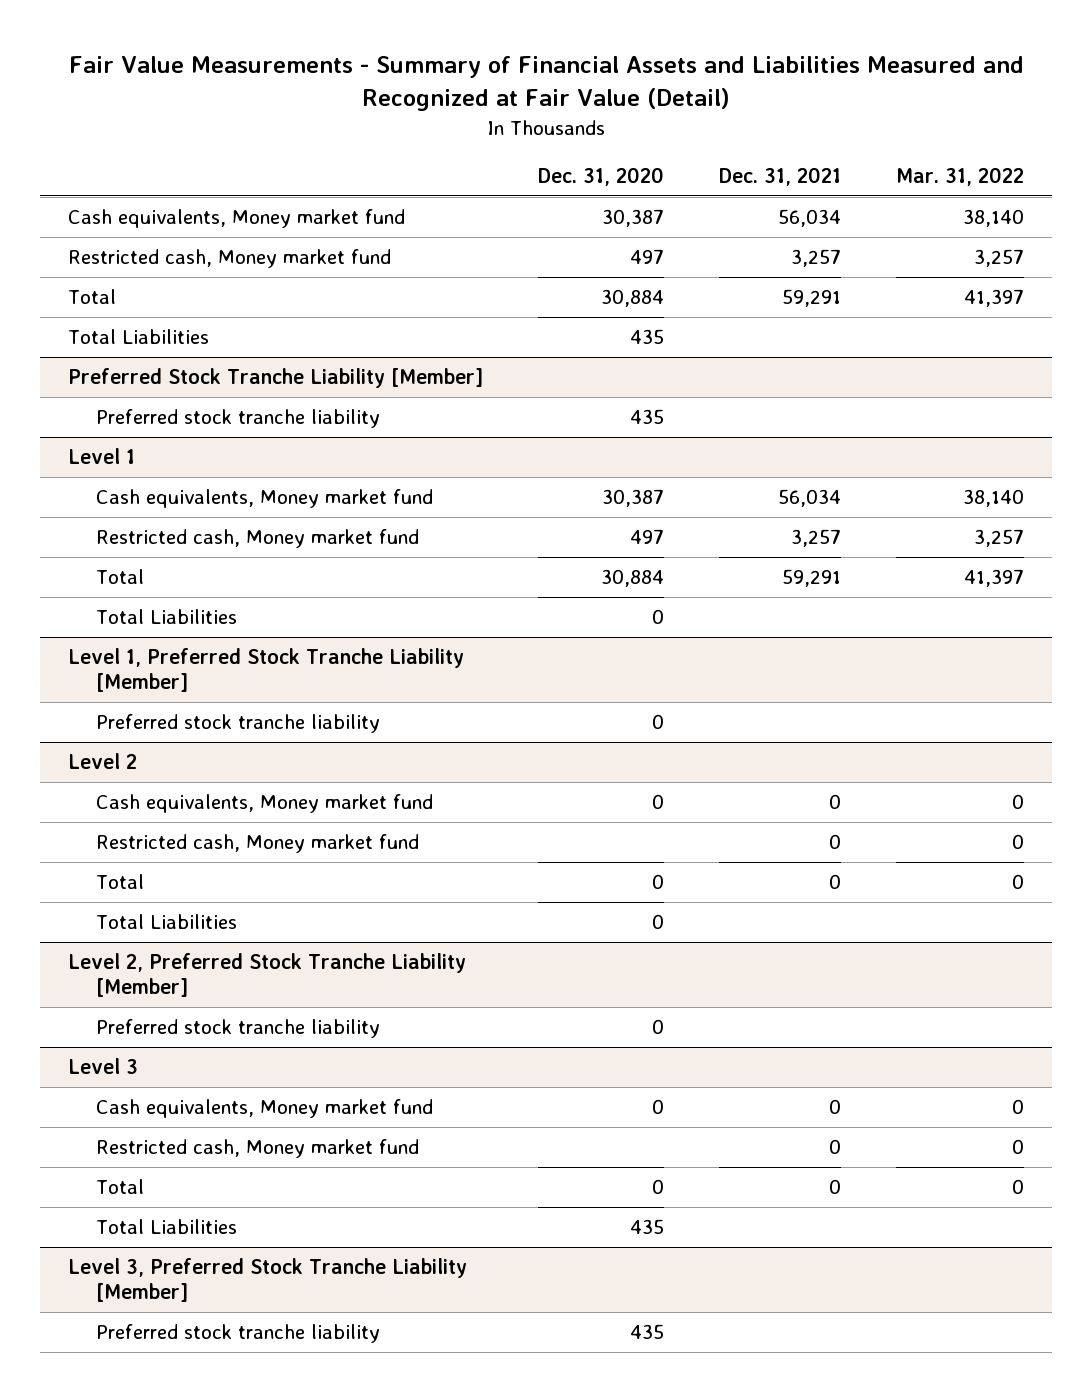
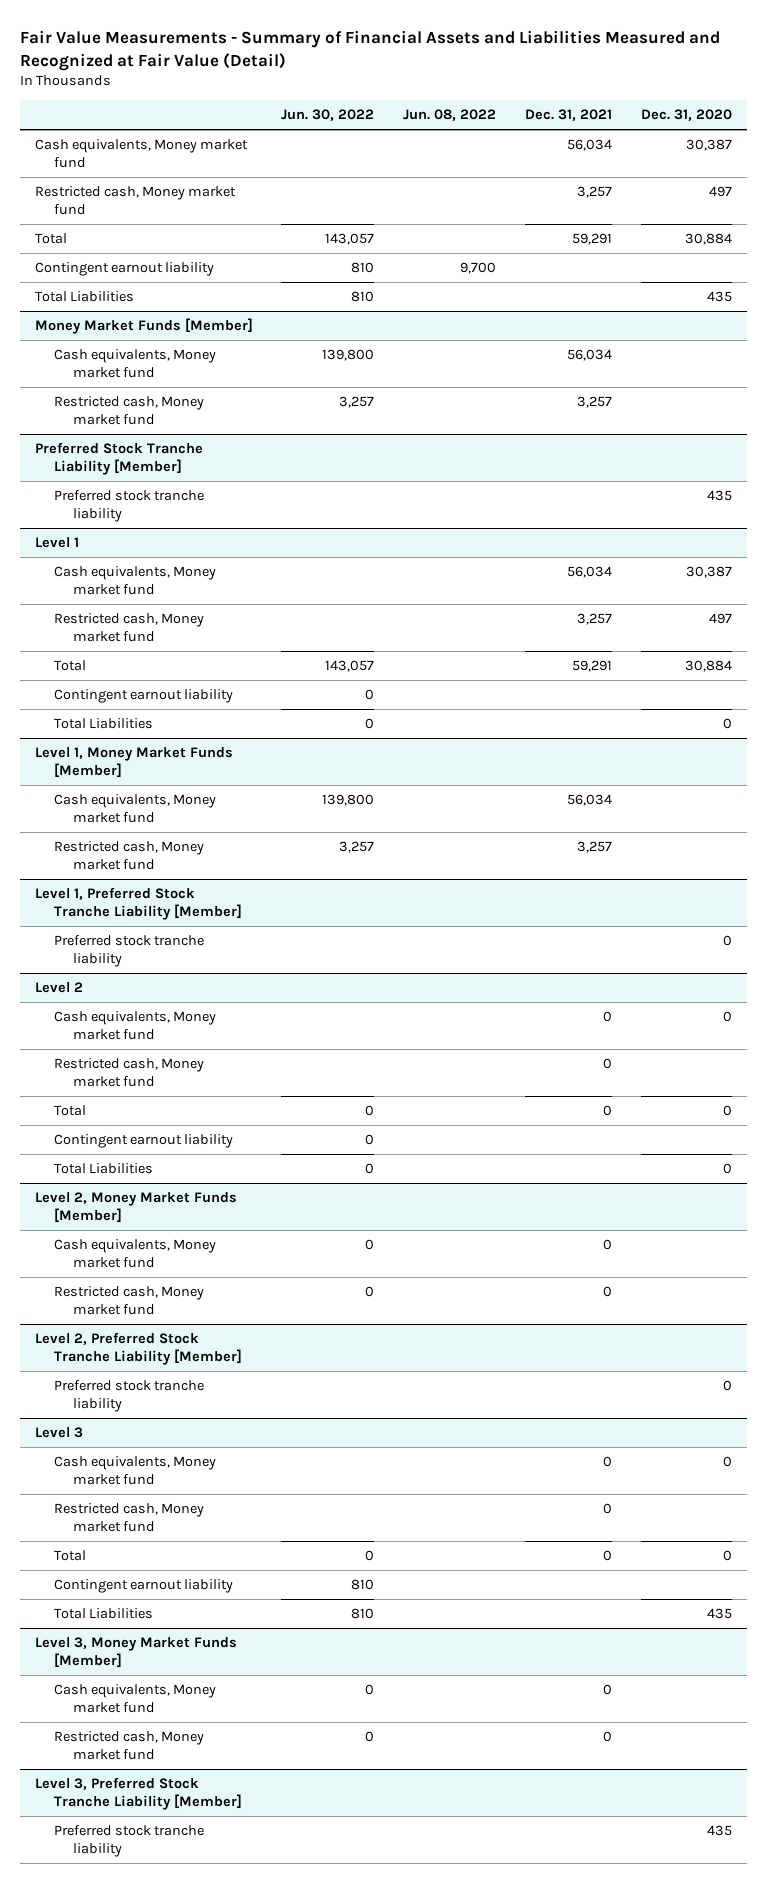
- | Dec. 31, 2020 | Dec. 31, 2021 | Mar. 31, 2022
+ | Jun. 30, 2022 | Jun. 08, 2022 | Dec. 31, 2021 | Dec. 31, 2020
+ Contingent earnout liability | 810 | 9,700 | |
+ Money Market Funds [Member]
+ Cash equivalents, Money market fund | 139,800 | | 56,034 |
+ Restricted cash, Money market fund | 3,257 | | 3,257 |
@ Level 1
+ Contingent earnout liability | 0 | | |
+ Level 1, Money Market Funds [Member]
+ Cash equivalents, Money market fund | 139,800 | | 56,034 |
+ Restricted cash, Money market fund | 3,257 | | 3,257 |
@ Level 2
+ Contingent earnout liability | 0 | | |
+ Level 2, Money Market Funds [Member]
+ Cash equivalents, Money market fund | 0 | | 0 |
+ Restricted cash, Money market fund | 0 | | 0 |
@ Level 3
+ Contingent earnout liability | 810 | | |
+ Level 3, Money Market Funds [Member]
+ Cash equivalents, Money market fund | 0 | | 0 |
+ Restricted cash, Money market fund | 0 | | 0 |

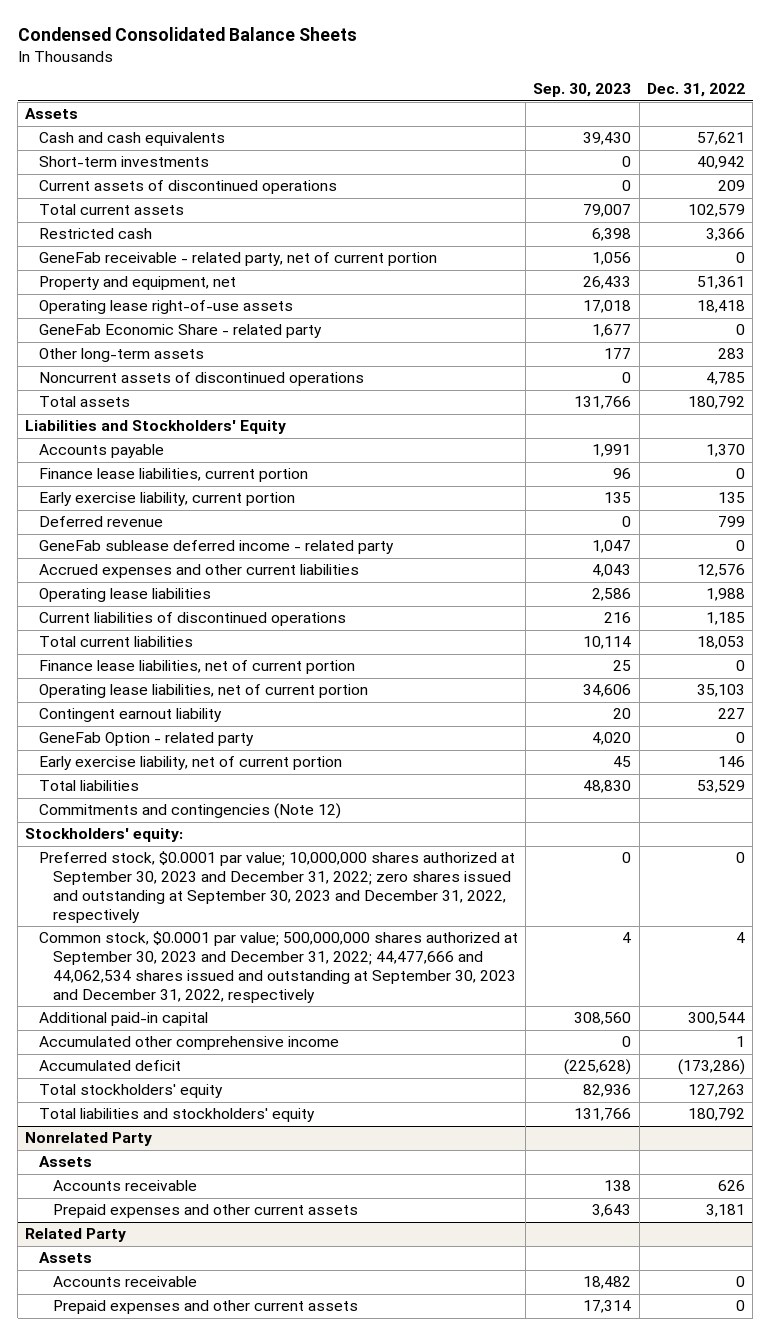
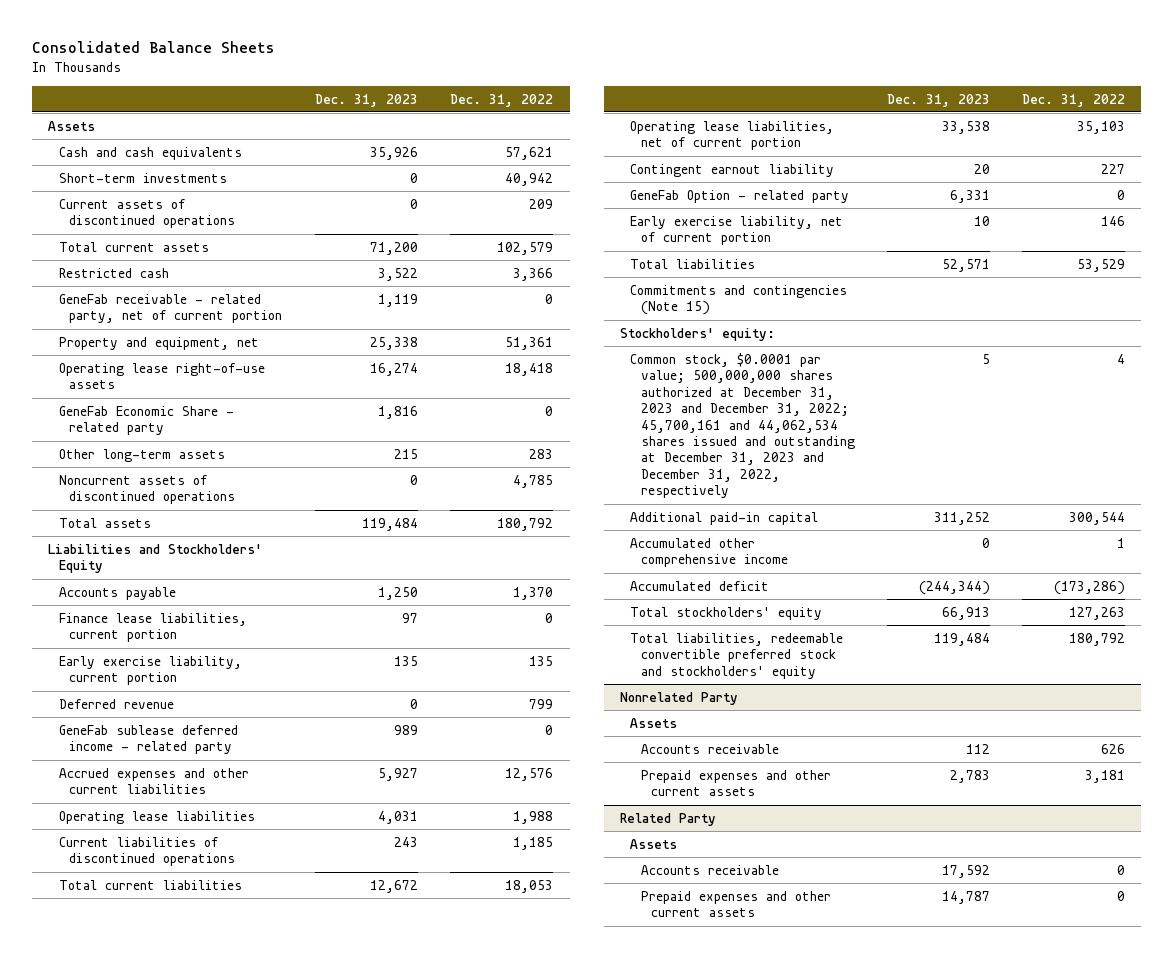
- Condensed Consolidated Balance Sheets
+ Consolidated Balance Sheets
- | Sep. 30, 2023 | Dec. 31, 2022
+ | Dec. 31, 2023 | Dec. 31, 2022
- Finance lease liabilities, net of current portion | 25 | 0
- Commitments and contingencies (Note 12)
+ Commitments and contingencies (Note 15)
- Preferred stock, $0.0001 par value; 10,000,000 shares authorized at September 30, 2023 and December 31, 2022; zero shares issued and outstanding at September 30, 2023 and December 31, 2022, respectively | 0 | 0
- Common stock, $0.0001 par value; 500,000,000 shares authorized at September 30, 2023 and December 31, 2022; 44,477,666 and 44,062,534 shares issued and outstanding at September 30, 2023 and December 31, 2022, respectively | 4 | 4
+ Common stock, $0.0001 par value; 500,000,000 shares authorized at December 31, 2023 and December 31, 2022; 45,700,161 and 44,062,534 shares issued and outstanding at December 31, 2023 and December 31, 2022, respectively | 5 | 4
- Total liabilities and stockholders' equity | 131,766 | 180,792
+ Total liabilities, redeemable convertible preferred stock and stockholders' equity | 119,484 | 180,792

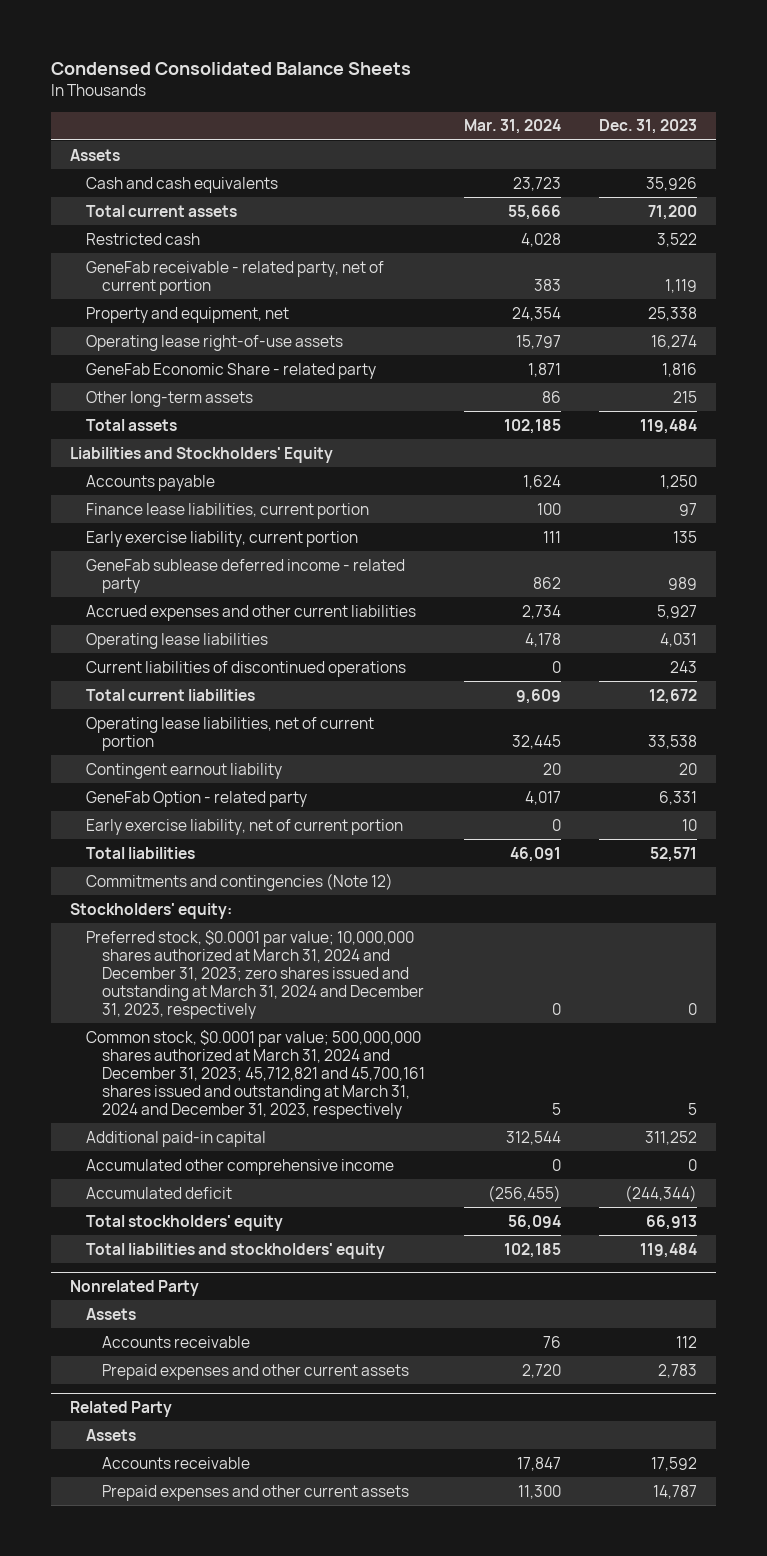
- Consolidated Balance Sheets
+ Condensed Consolidated Balance Sheets
- | Dec. 31, 2023 | Dec. 31, 2022
+ | Mar. 31, 2024 | Dec. 31, 2023
- Short-term investments | 0 | 40,942
- Current assets of discontinued operations | 0 | 209
- Noncurrent assets of discontinued operations | 0 | 4,785
- Deferred revenue | 0 | 799
- Commitments and contingencies (Note 15)
+ Commitments and contingencies (Note 12)
- Common stock, $0.0001 par value; 500,000,000 shares authorized at December 31, 2023 and December 31, 2022; 45,700,161 and 44,062,534 shares issued and outstanding at December 31, 2023 and December 31, 2022, respectively | 5 | 4
+ Preferred stock, $0.0001 par value; 10,000,000 shares authorized at March 31, 2024 and December 31, 2023; zero shares issued and outstanding at March 31, 2024 and December 31, 2023, respectively | 0 | 0
+ Common stock, $0.0001 par value; 500,000,000 shares authorized at March 31, 2024 and December 31, 2023; 45,712,821 and 45,700,161 shares issued and outstanding at March 31, 2024 and December 31, 2023, respectively | 5 | 5
- Total liabilities, redeemable convertible preferred stock and stockholders' equity | 119,484 | 180,792
+ Total liabilities and stockholders' equity | 102,185 | 119,484

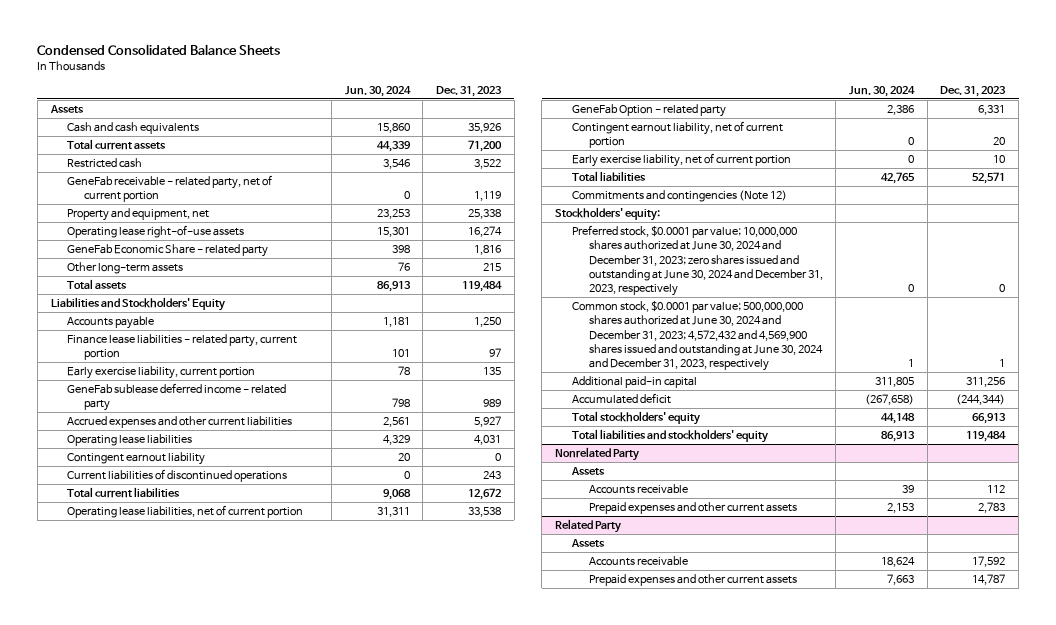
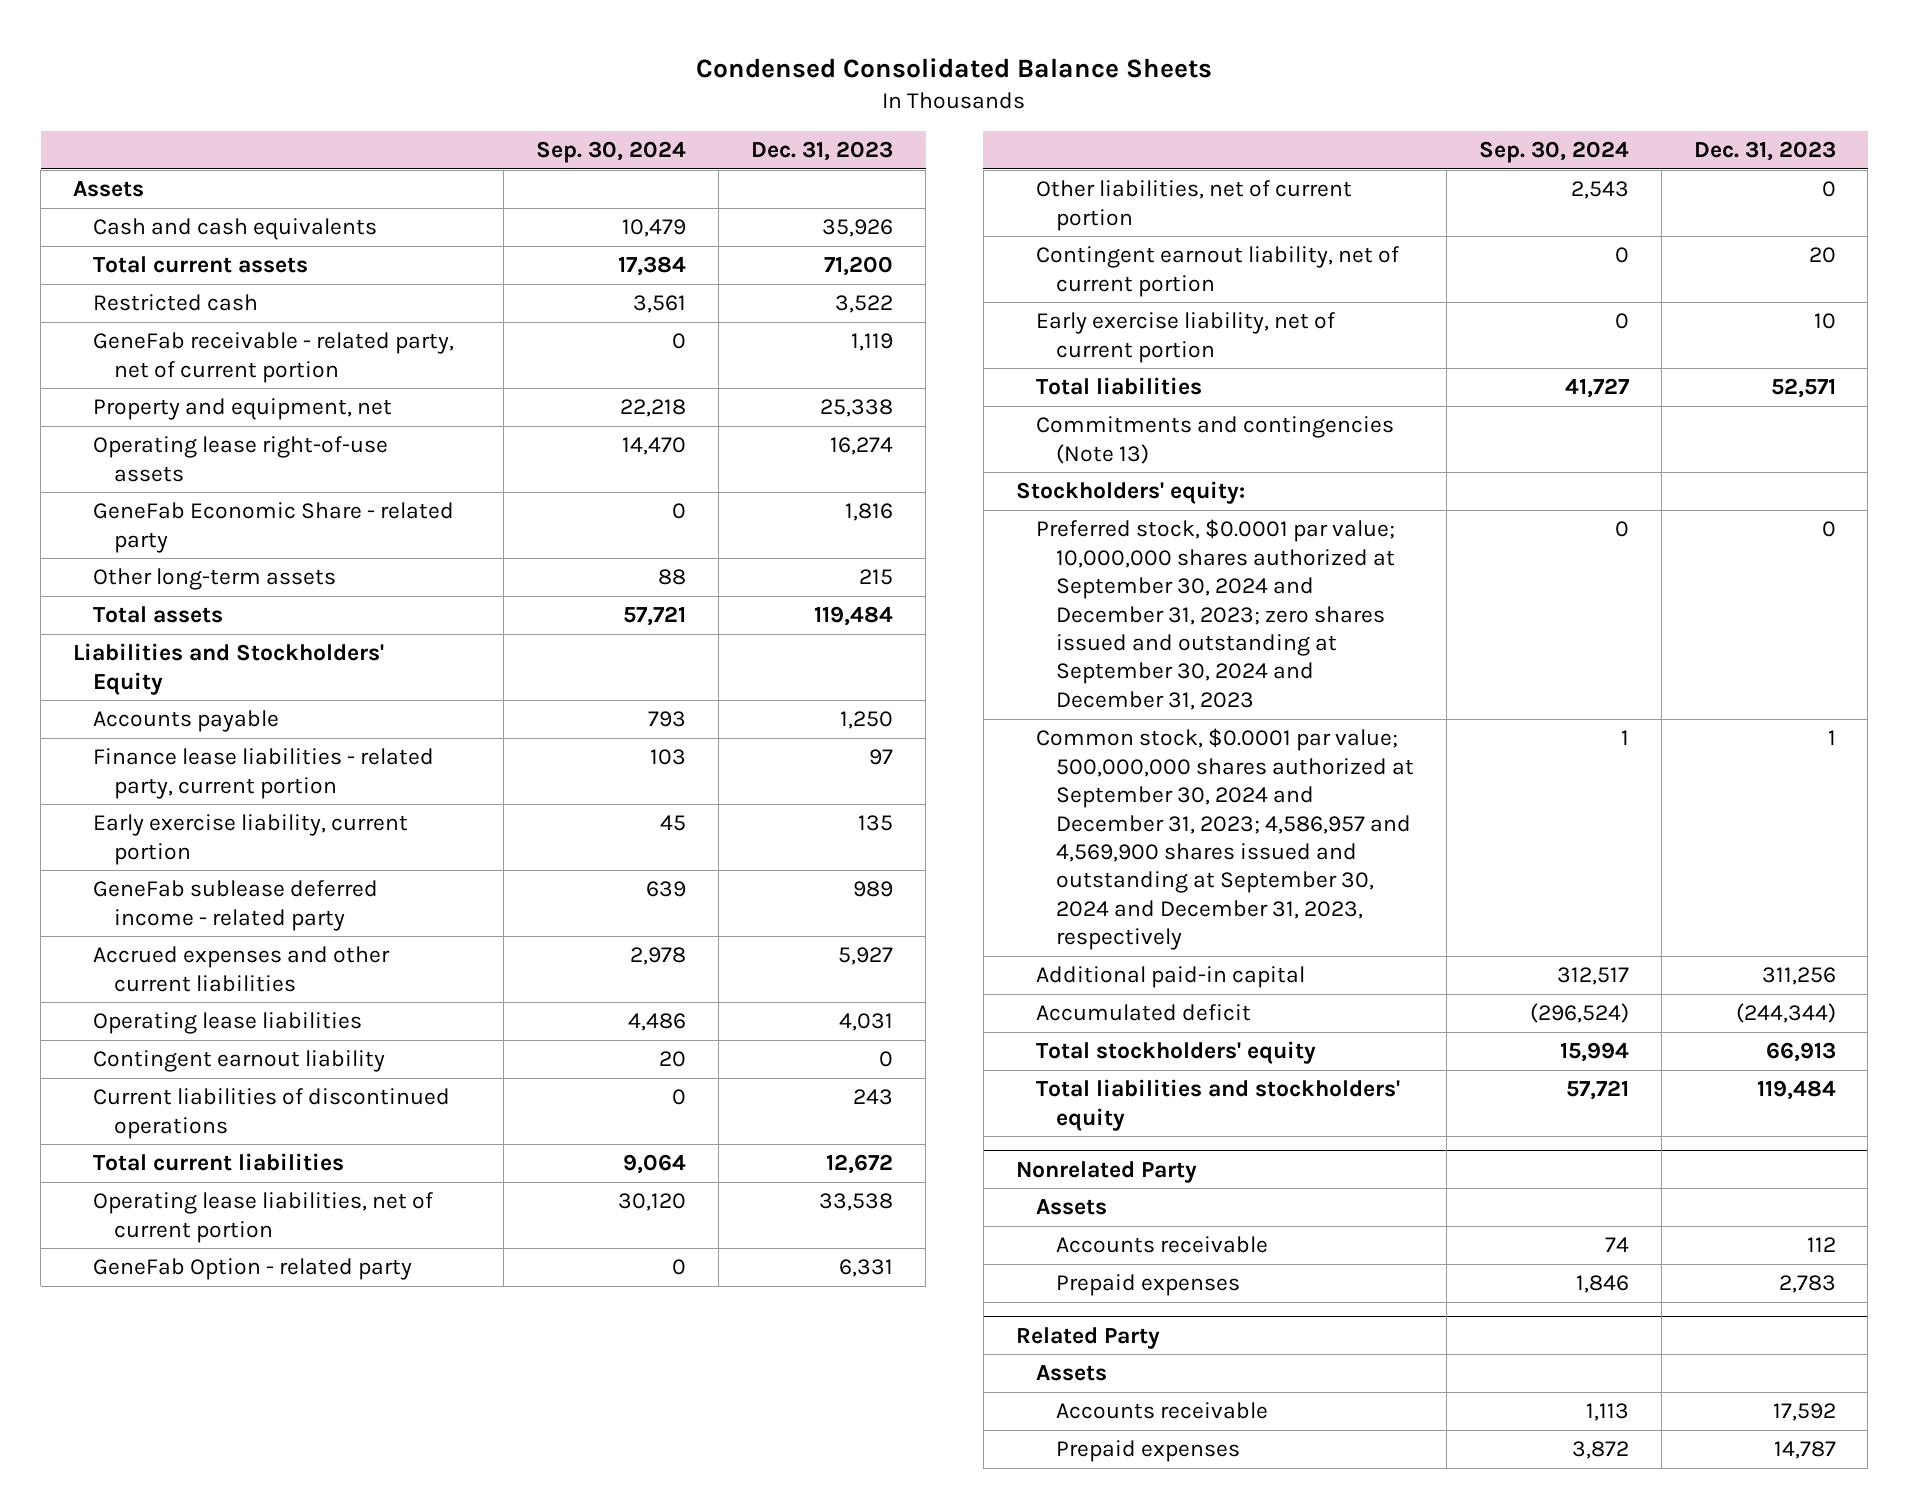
- | Jun. 30, 2024 | Dec. 31, 2023
+ | Sep. 30, 2024 | Dec. 31, 2023
+ Other liabilities, net of current portion | 2,543 | 0
- Commitments and contingencies (Note 12)
+ Commitments and contingencies (Note 13)
- Preferred stock, $0.0001 par value; 10,000,000 shares authorized at June 30, 2024 and December 31, 2023; zero shares issued and outstanding at June 30, 2024 and December 31, 2023, respectively | 0 | 0
- Common stock, $0.0001 par value; 500,000,000 shares authorized at June 30, 2024 and December 31, 2023; 4,572,432 and 4,569,900 shares issued and outstanding at June 30, 2024 and December 31, 2023, respectively | 1 | 1
+ Preferred stock, $0.0001 par value; 10,000,000 shares authorized at September 30, 2024 and December 31, 2023; zero shares issued and outstanding at September 30, 2024 and December 31, 2023 | 0 | 0
+ Common stock, $0.0001 par value; 500,000,000 shares authorized at September 30, 2024 and December 31, 2023; 4,586,957 and 4,569,900 shares issued and outstanding at September 30, 2024 and December 31, 2023, respectively | 1 | 1
@ Nonrelated Party
- Prepaid expenses and other current assets | 2,153 | 2,783
+ Prepaid expenses | 1,846 | 2,783
@ Related Party
- Prepaid expenses and other current assets | 7,663 | 14,787
+ Prepaid expenses | 3,872 | 14,787

